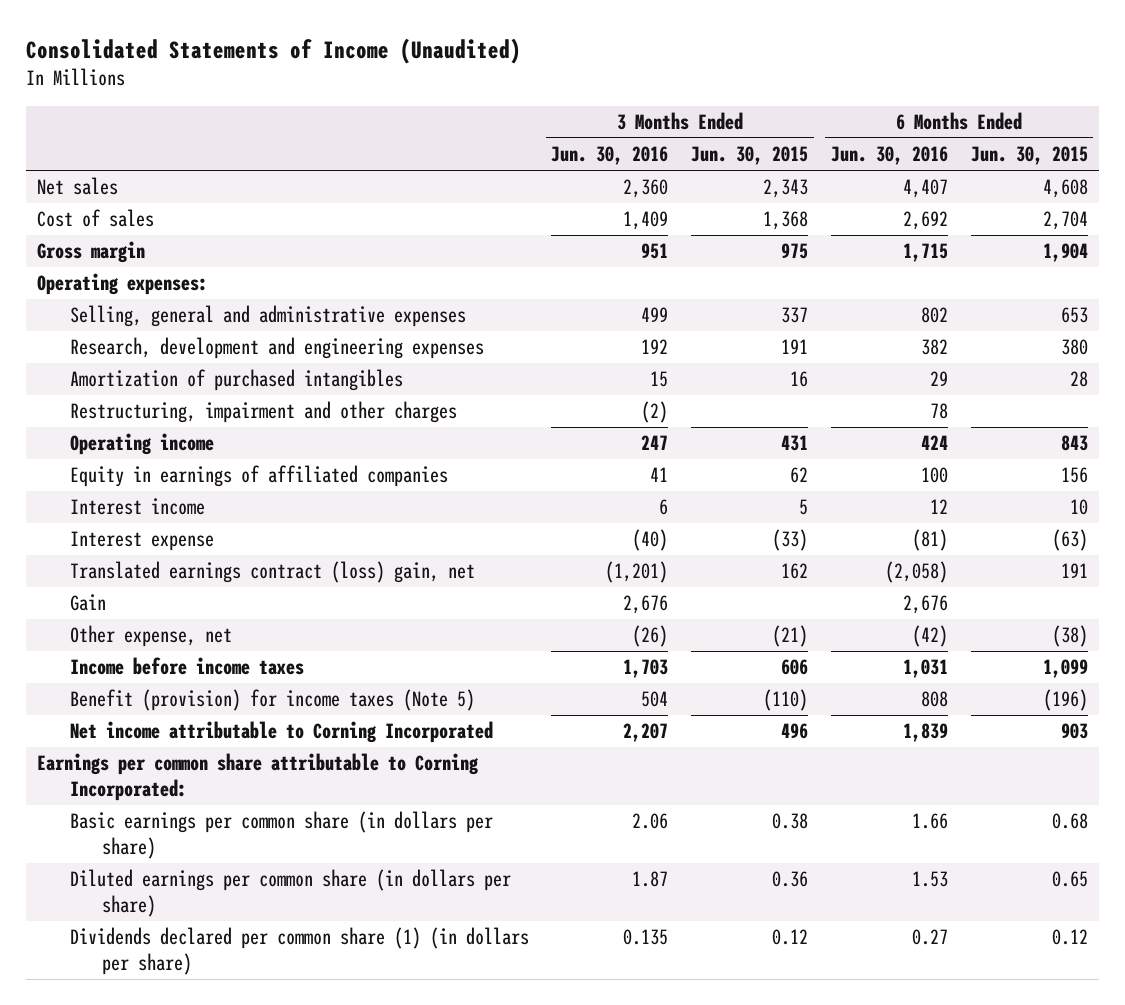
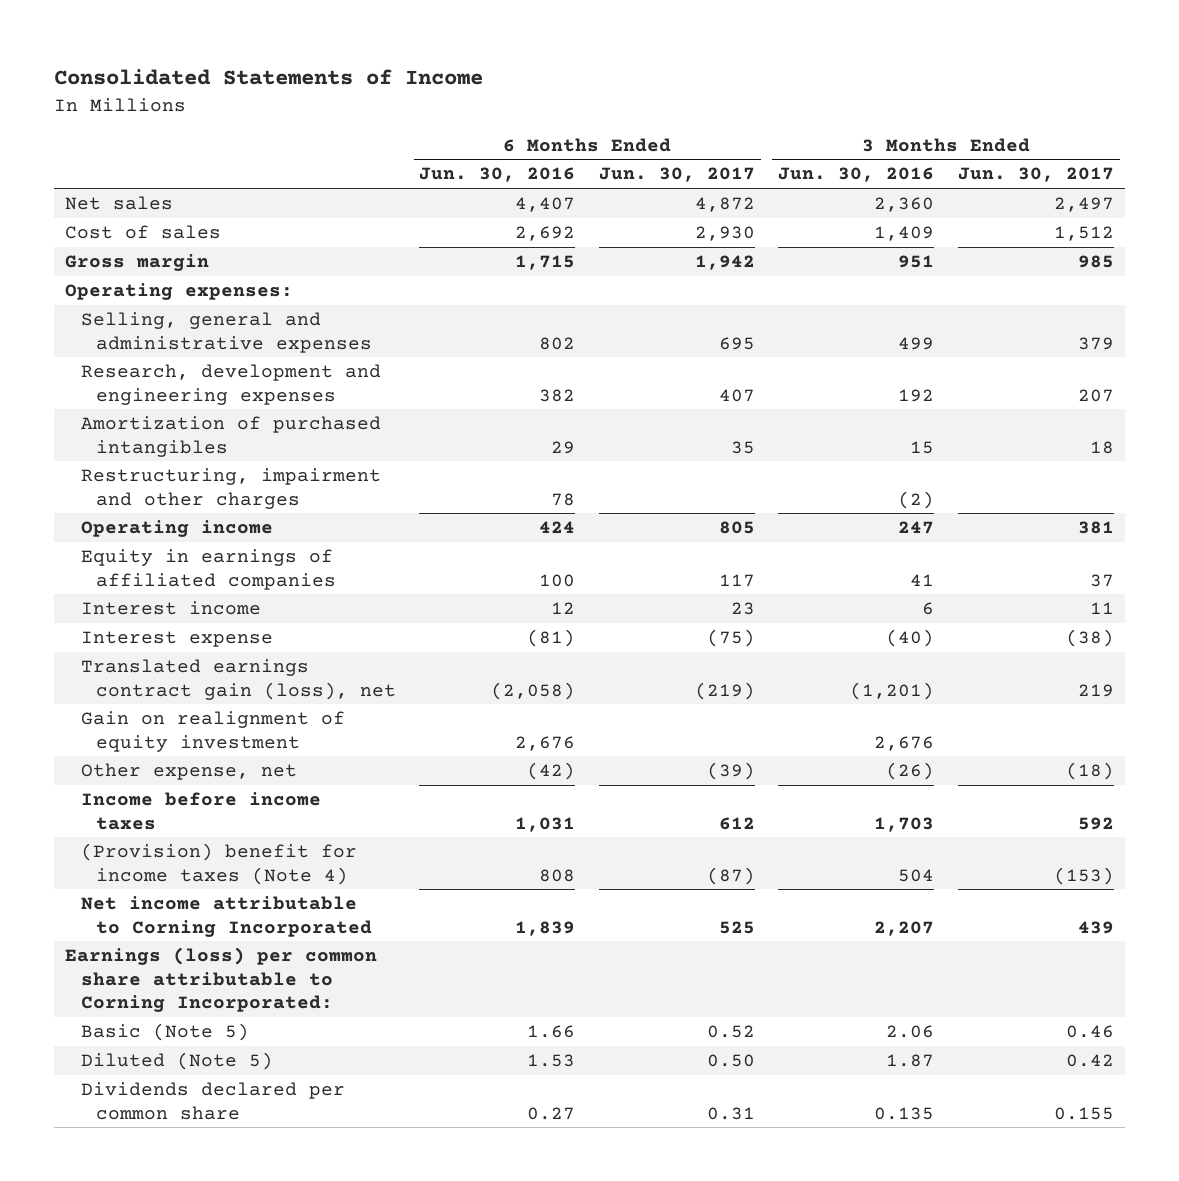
- Consolidated Statements of Income (Unaudited)
+ Consolidated Statements of Income
- | 3 Months Ended Jun. 30, 2016 | 3 Months Ended Jun. 30, 2015 | 6 Months Ended Jun. 30, 2016 | 6 Months Ended Jun. 30, 2015
+ | 6 Months Ended Jun. 30, 2016 | 6 Months Ended Jun. 30, 2017 | 3 Months Ended Jun. 30, 2016 | 3 Months Ended Jun. 30, 2017
- Translated earnings contract (loss) gain, net | (1,201) | 162 | (2,058) | 191
- Gain | 2,676 | | 2,676 |
+ Translated earnings contract gain (loss), net | (2,058) | (219) | (1,201) | 219
+ Gain on realignment of equity investment | 2,676 | | 2,676 |
- Benefit (provision) for income taxes (Note 5) | 504 | (110) | 808 | (196)
+ (Provision) benefit for income taxes (Note 4) | 808 | (87) | 504 | (153)
- Earnings per common share attributable to Corning Incorporated:
- Basic earnings per common share (in dollars per share) | 2.06 | 0.38 | 1.66 | 0.68
- Diluted earnings per common share (in dollars per share) | 1.87 | 0.36 | 1.53 | 0.65
- Dividends declared per common share (1) (in dollars per share) | 0.135 | 0.12 | 0.27 | 0.12
+ Earnings (loss) per common share attributable to Corning Incorporated:
+ Basic (Note 5) | 1.66 | 0.52 | 2.06 | 0.46
+ Diluted (Note 5) | 1.53 | 0.50 | 1.87 | 0.42
+ Dividends declared per common share | 0.27 | 0.31 | 0.135 | 0.155

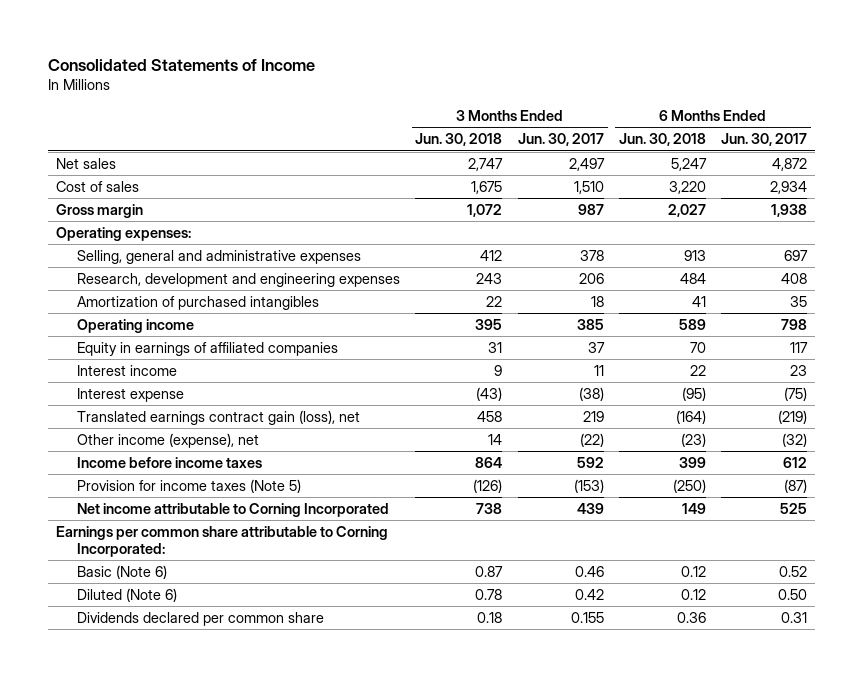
- | 6 Months Ended Jun. 30, 2016 | 6 Months Ended Jun. 30, 2017 | 3 Months Ended Jun. 30, 2016 | 3 Months Ended Jun. 30, 2017
+ | 3 Months Ended Jun. 30, 2018 | 3 Months Ended Jun. 30, 2017 | 6 Months Ended Jun. 30, 2018 | 6 Months Ended Jun. 30, 2017
- Cost of sales | 2,692 | 2,930 | 1,409 | 1,512
- Gross margin | 1,715 | 1,942 | 951 | 985
+ Cost of sales | 1,675 | 1,510 | 3,220 | 2,934
+ Gross margin | 1,072 | 987 | 2,027 | 1,938
- Selling, general and administrative expenses | 802 | 695 | 499 | 379
- Research, development and engineering expenses | 382 | 407 | 192 | 207
+ Selling, general and administrative expenses | 412 | 378 | 913 | 697
+ Research, development and engineering expenses | 243 | 206 | 484 | 408
- Restructuring, impairment and other charges | 78 | | (2) |
- Operating income | 424 | 805 | 247 | 381
+ Operating income | 395 | 385 | 589 | 798
- Gain on realignment of equity investment | 2,676 | | 2,676 |
- Other expense, net | (42) | (39) | (26) | (18)
+ Other income (expense), net | 14 | (22) | (23) | (32)
- (Provision) benefit for income taxes (Note 4) | 808 | (87) | 504 | (153)
+ Provision for income taxes (Note 5) | (126) | (153) | (250) | (87)
- Earnings (loss) per common share attributable to Corning Incorporated:
- Basic (Note 5) | 1.66 | 0.52 | 2.06 | 0.46
- Diluted (Note 5) | 1.53 | 0.50 | 1.87 | 0.42
+ Earnings per common share attributable to Corning Incorporated:
+ Basic (Note 6) | 0.87 | 0.46 | 0.12 | 0.52
+ Diluted (Note 6) | 0.78 | 0.42 | 0.12 | 0.50

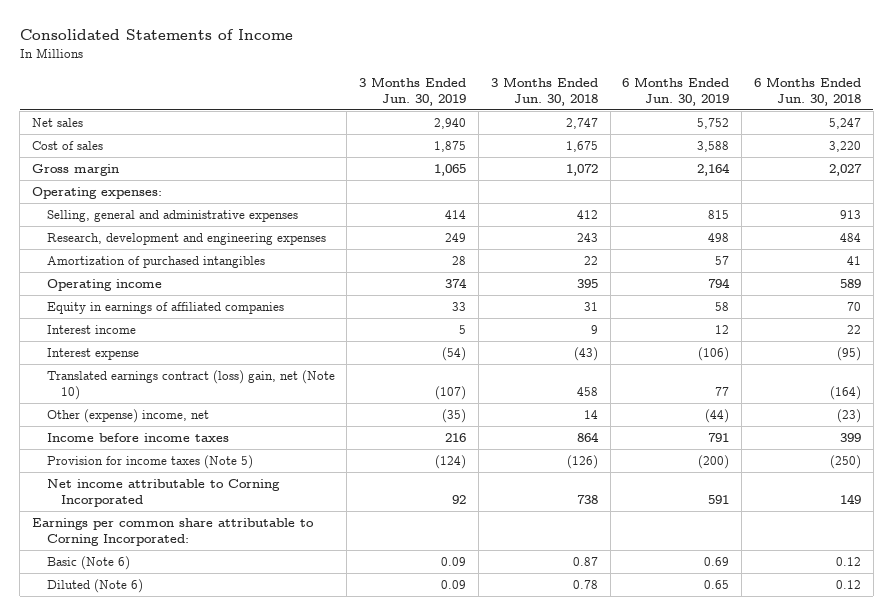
- | 3 Months Ended Jun. 30, 2018 | 3 Months Ended Jun. 30, 2017 | 6 Months Ended Jun. 30, 2018 | 6 Months Ended Jun. 30, 2017
+ | 3 Months Ended Jun. 30, 2019 | 3 Months Ended Jun. 30, 2018 | 6 Months Ended Jun. 30, 2019 | 6 Months Ended Jun. 30, 2018
- Translated earnings contract gain (loss), net | 458 | 219 | (164) | (219)
- Other income (expense), net | 14 | (22) | (23) | (32)
+ Translated earnings contract (loss) gain, net (Note 10) | (107) | 458 | 77 | (164)
+ Other (expense) income, net | (35) | 14 | (44) | (23)
- Dividends declared per common share | 0.18 | 0.155 | 0.36 | 0.31

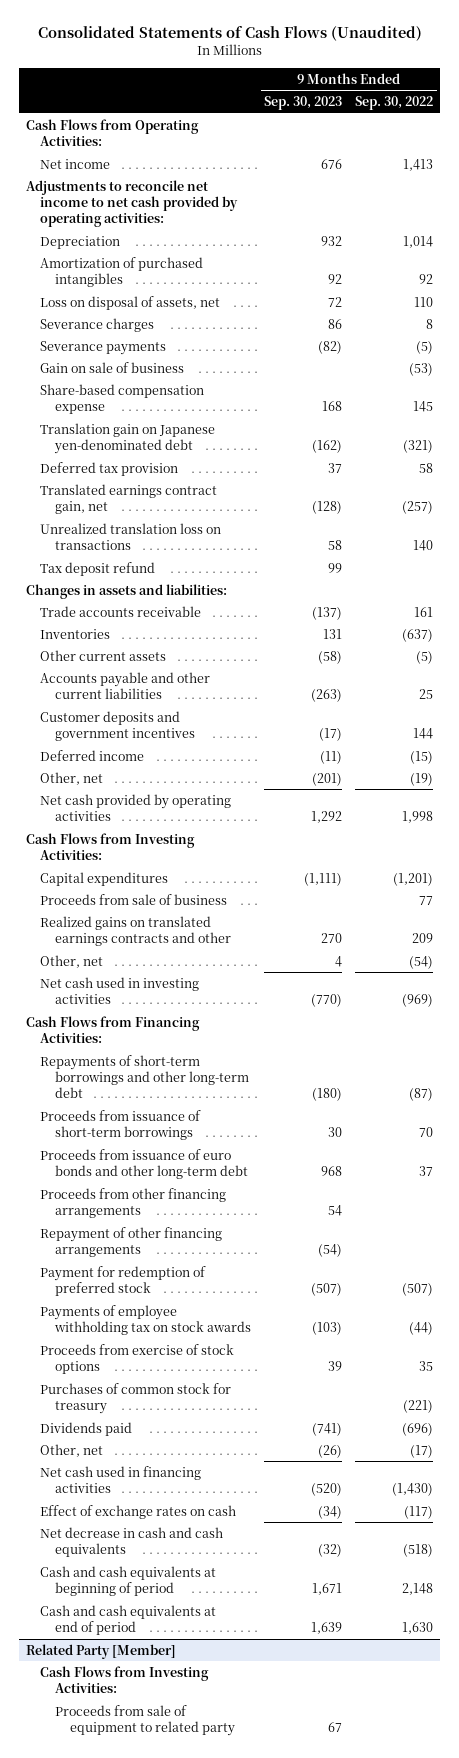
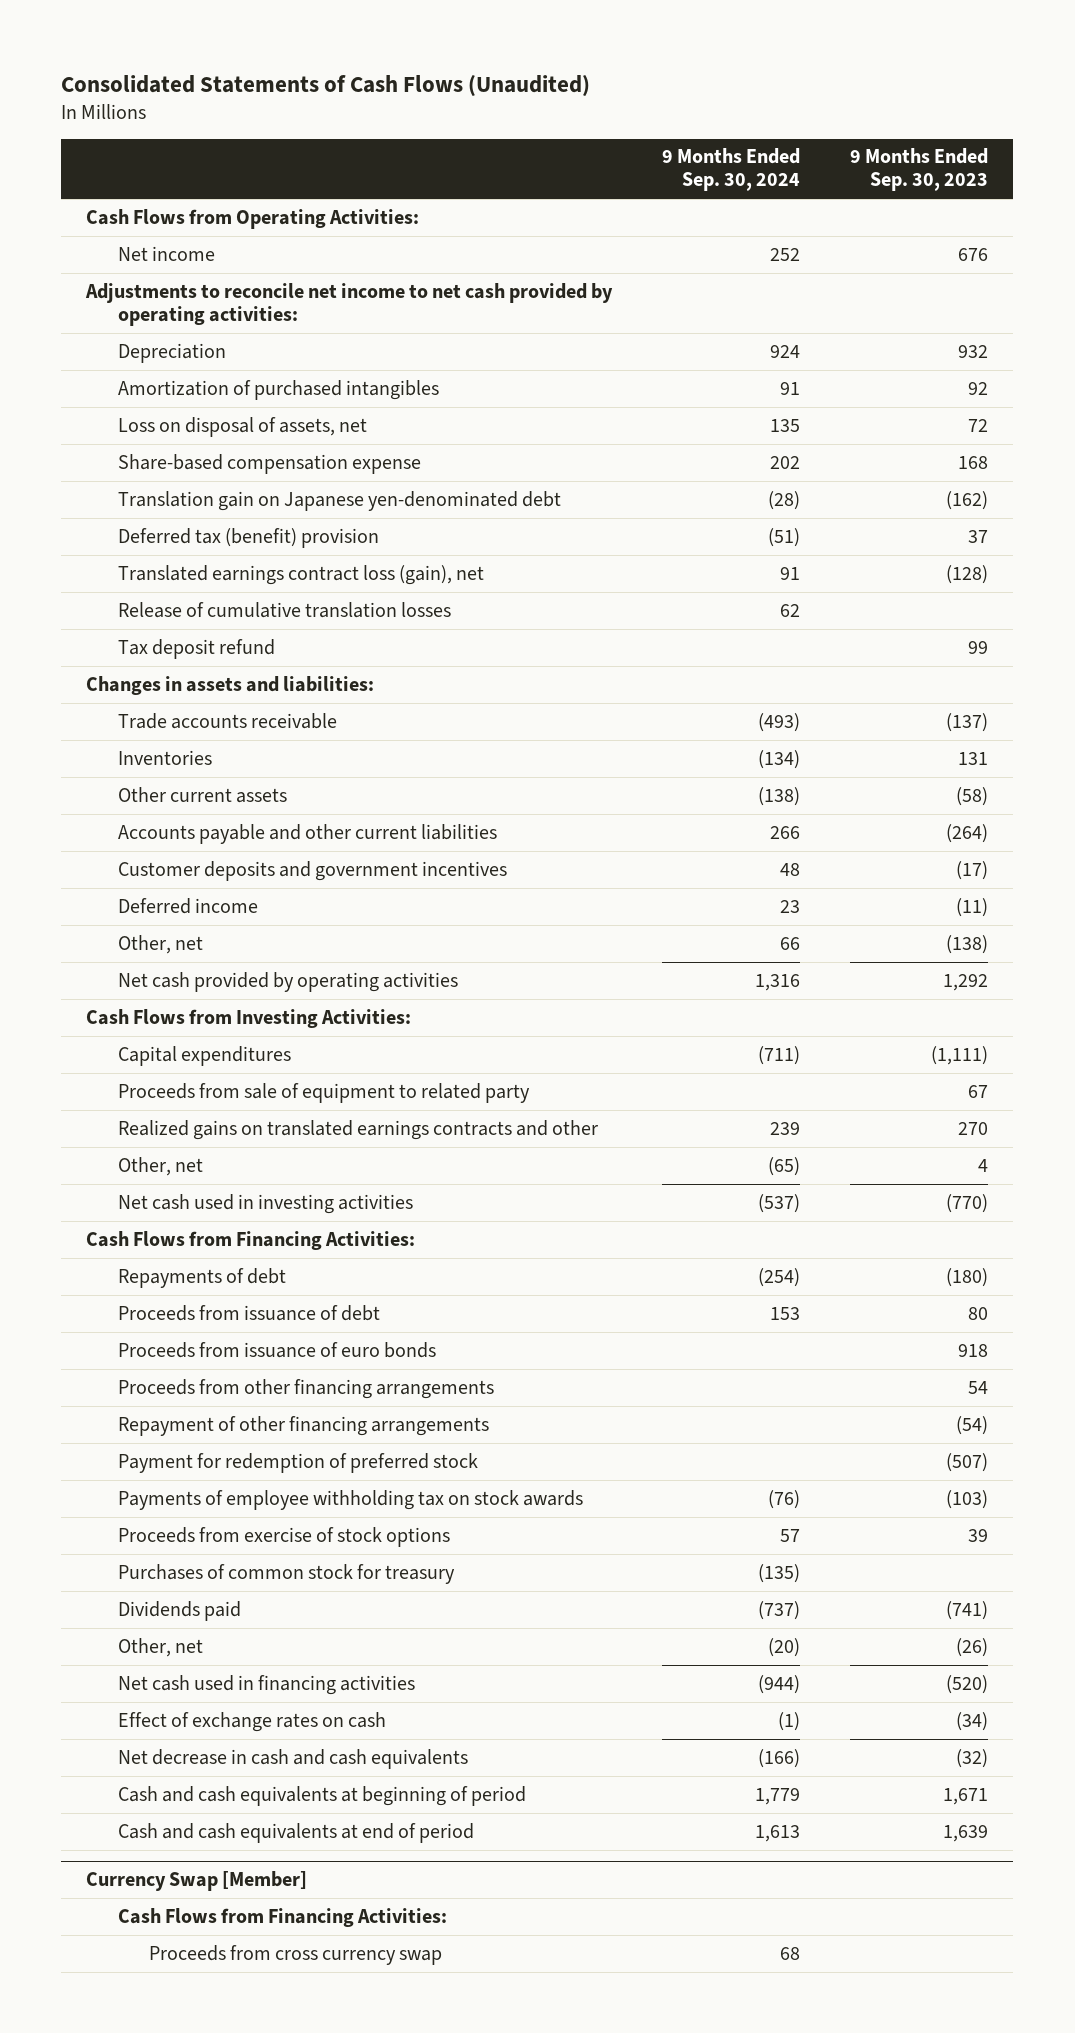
- | 9 Months Ended Sep. 30, 2023 | 9 Months Ended Sep. 30, 2022
+ | 9 Months Ended Sep. 30, 2024 | 9 Months Ended Sep. 30, 2023
- Severance charges | 86 | 8
- Severance payments | (82) | (5)
- Gain on sale of business | | (53)
- Deferred tax provision | 37 | 58
- Translated earnings contract gain, net | (128) | (257)
- Unrealized translation loss on transactions | 58 | 140
+ Deferred tax (benefit) provision | (51) | 37
+ Translated earnings contract loss (gain), net | 91 | (128)
+ Release of cumulative translation losses | 62 |
- Accounts payable and other current liabilities | (263) | 25
+ Accounts payable and other current liabilities | 266 | (264)
- Other, net | (201) | (19)
+ Other, net | 66 | (138)
- Proceeds from sale of business | | 77
+ Proceeds from sale of equipment to related party | | 67
- Repayments of short-term borrowings and other long-term debt | (180) | (87)
- Proceeds from issuance of short-term borrowings | 30 | 70
- Proceeds from issuance of euro bonds and other long-term debt | 968 | 37
+ Repayments of debt | (254) | (180)
+ Proceeds from issuance of debt | 153 | 80
+ Proceeds from issuance of euro bonds | | 918
- Related Party [Member]
- Cash Flows from Investing Activities:
- Proceeds from sale of equipment to related party | 67 |
+ Currency Swap [Member]
+ Cash Flows from Financing Activities:
+ Proceeds from cross currency swap | 68 |

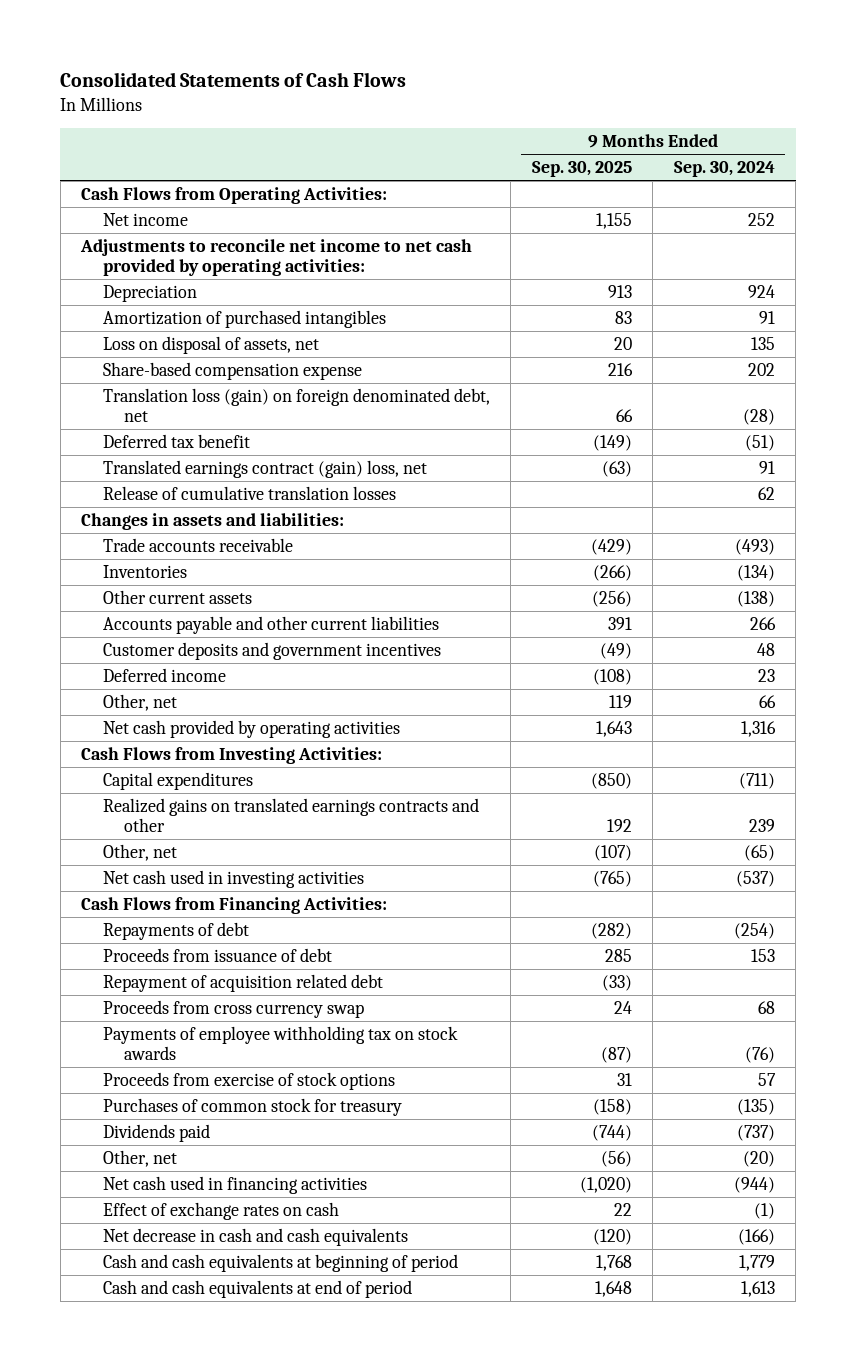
- Consolidated Statements of Cash Flows (Unaudited)
+ Consolidated Statements of Cash Flows
- | 9 Months Ended Sep. 30, 2024 | 9 Months Ended Sep. 30, 2023
+ | 9 Months Ended Sep. 30, 2025 | 9 Months Ended Sep. 30, 2024
- Translation gain on Japanese yen-denominated debt | (28) | (162)
- Deferred tax (benefit) provision | (51) | 37
- Translated earnings contract loss (gain), net | 91 | (128)
+ Translation loss (gain) on foreign denominated debt, net | 66 | (28)
+ Deferred tax benefit | (149) | (51)
+ Translated earnings contract (gain) loss, net | (63) | 91
- Tax deposit refund | | 99
- Proceeds from sale of equipment to related party | | 67
- Proceeds from issuance of euro bonds | | 918
- Proceeds from other financing arrangements | | 54
- Repayment of other financing arrangements | | (54)
- Payment for redemption of preferred stock | | (507)
+ Repayment of acquisition related debt | (33) |
+ Proceeds from cross currency swap | 24 | 68
- Currency Swap [Member]
- Cash Flows from Financing Activities:
- Proceeds from cross currency swap | 68 |

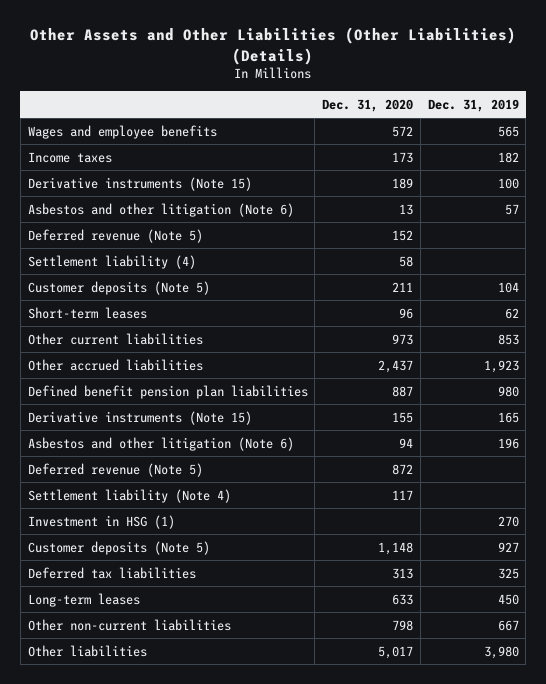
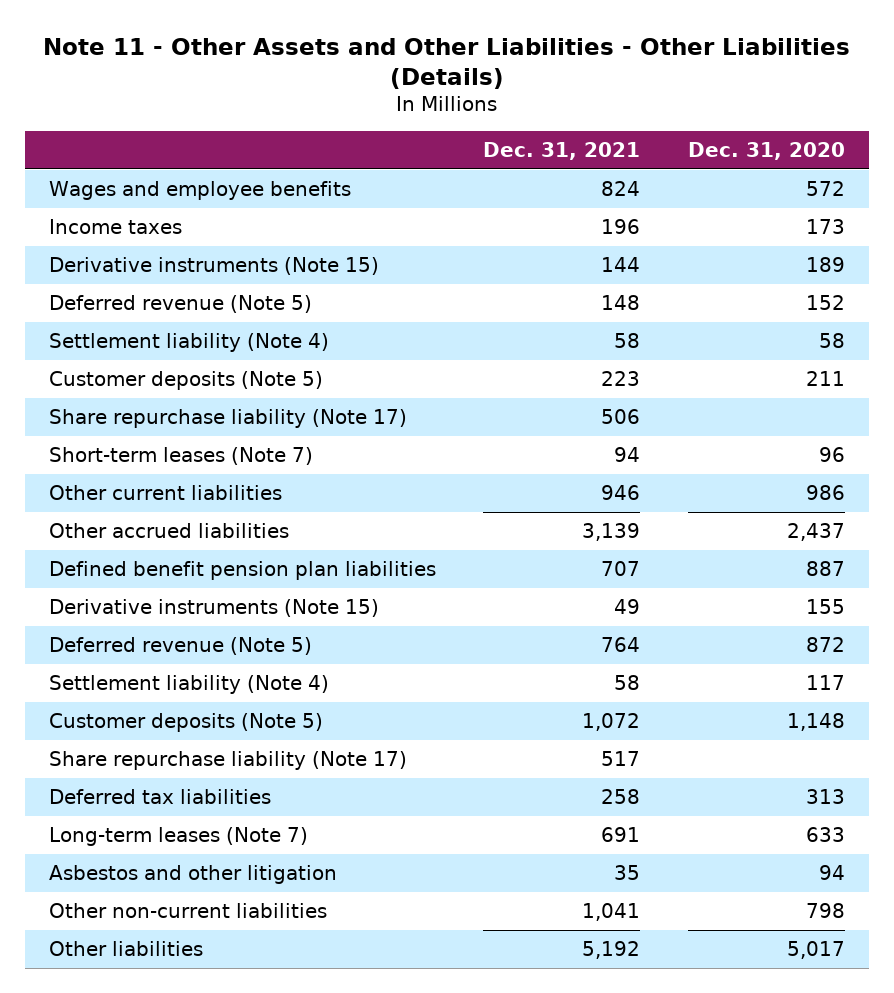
- Other Assets and Other Liabilities (Other Liabilities) (Details)
+ Note 11 - Other Assets and Other Liabilities - Other Liabilities (Details)
- | Dec. 31, 2020 | Dec. 31, 2019
+ | Dec. 31, 2021 | Dec. 31, 2020
- Asbestos and other litigation (Note 6) | 13 | 57
- Settlement liability (4) | 58 |
+ Settlement liability (Note 4) | 58 | 58
- Short-term leases | 96 | 62
- Other current liabilities | 973 | 853
+ Share repurchase liability (Note 17) | 506 |
+ Short-term leases (Note 7) | 94 | 96
+ Other current liabilities | 946 | 986
- Asbestos and other litigation (Note 6) | 94 | 196
- Investment in HSG (1) | | 270
+ Share repurchase liability (Note 17) | 517 |
- Long-term leases | 633 | 450
+ Long-term leases (Note 7) | 691 | 633
+ Asbestos and other litigation | 35 | 94

